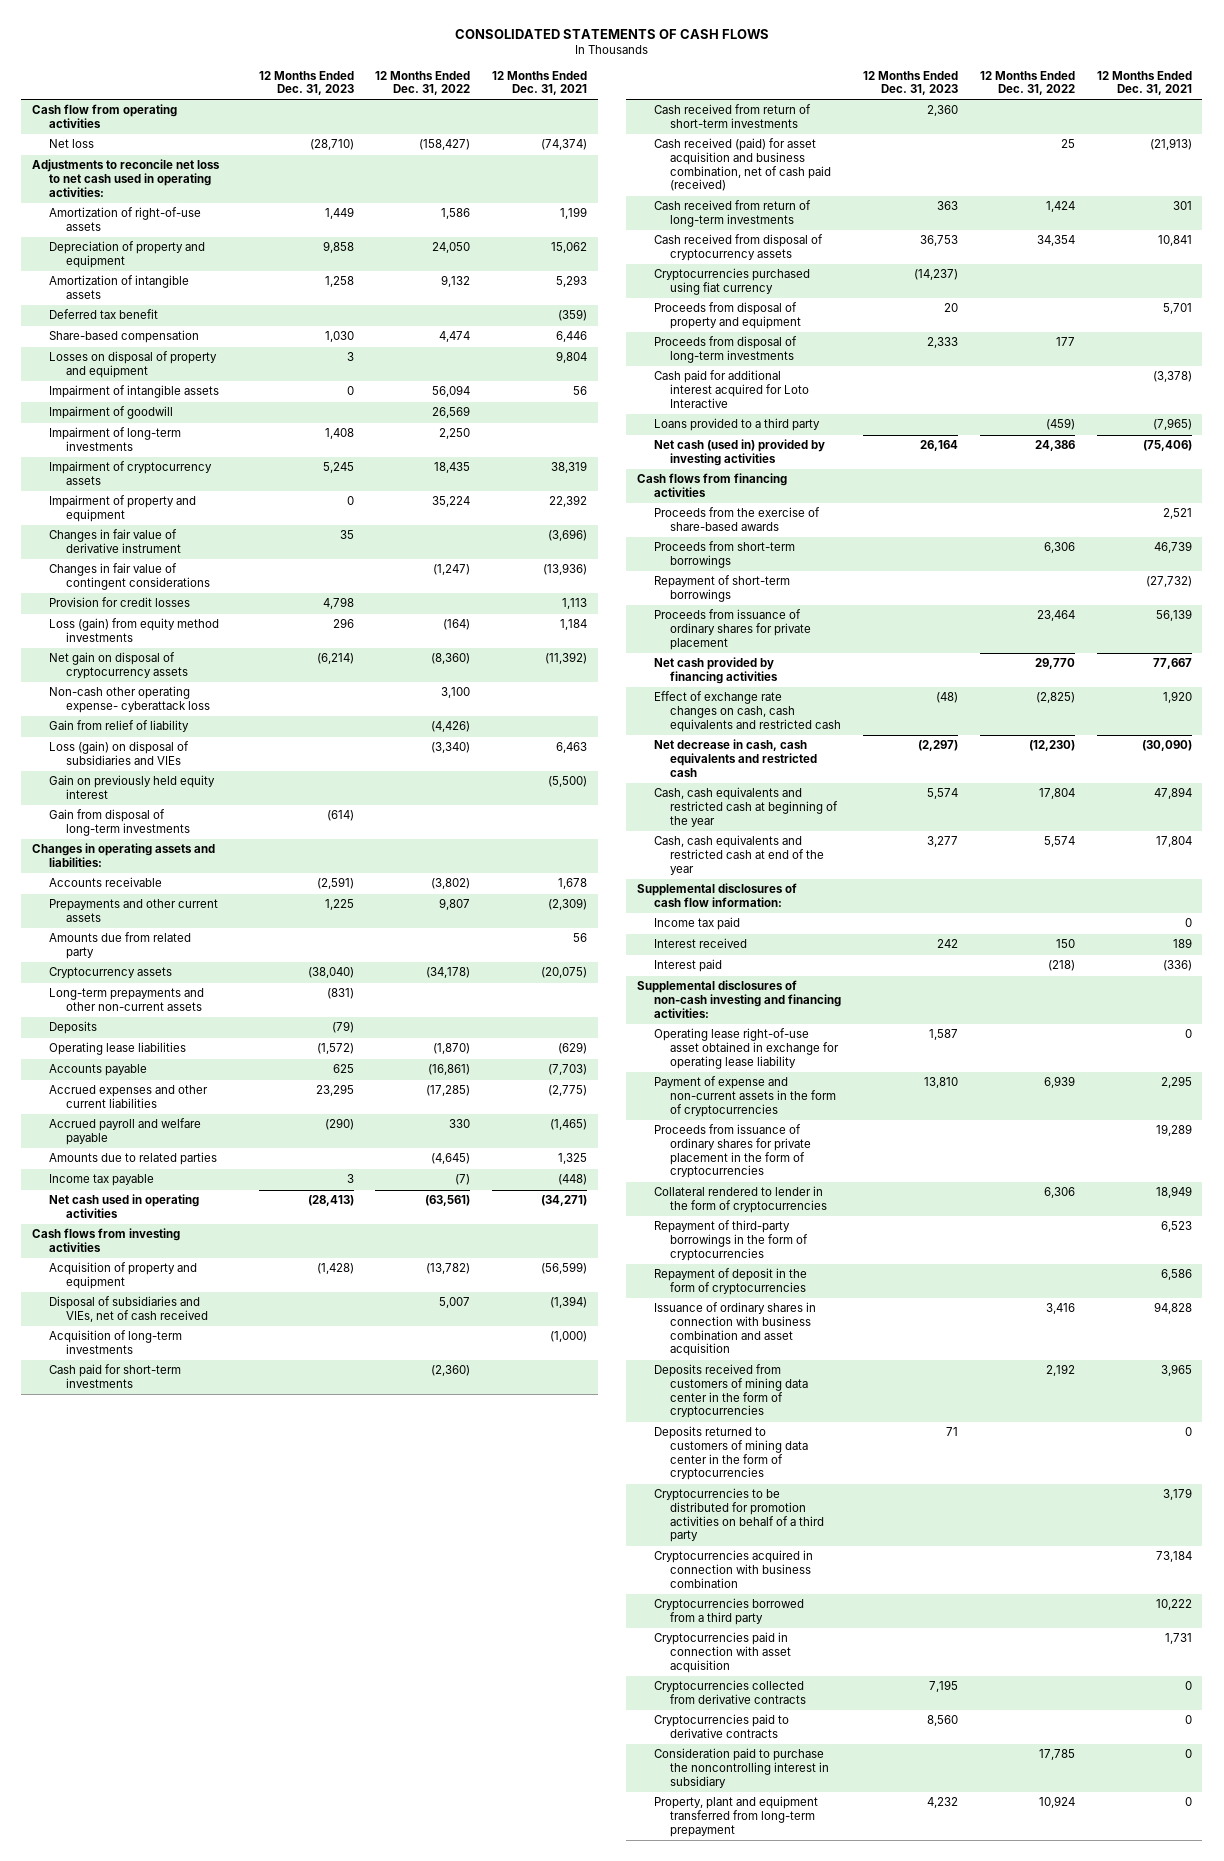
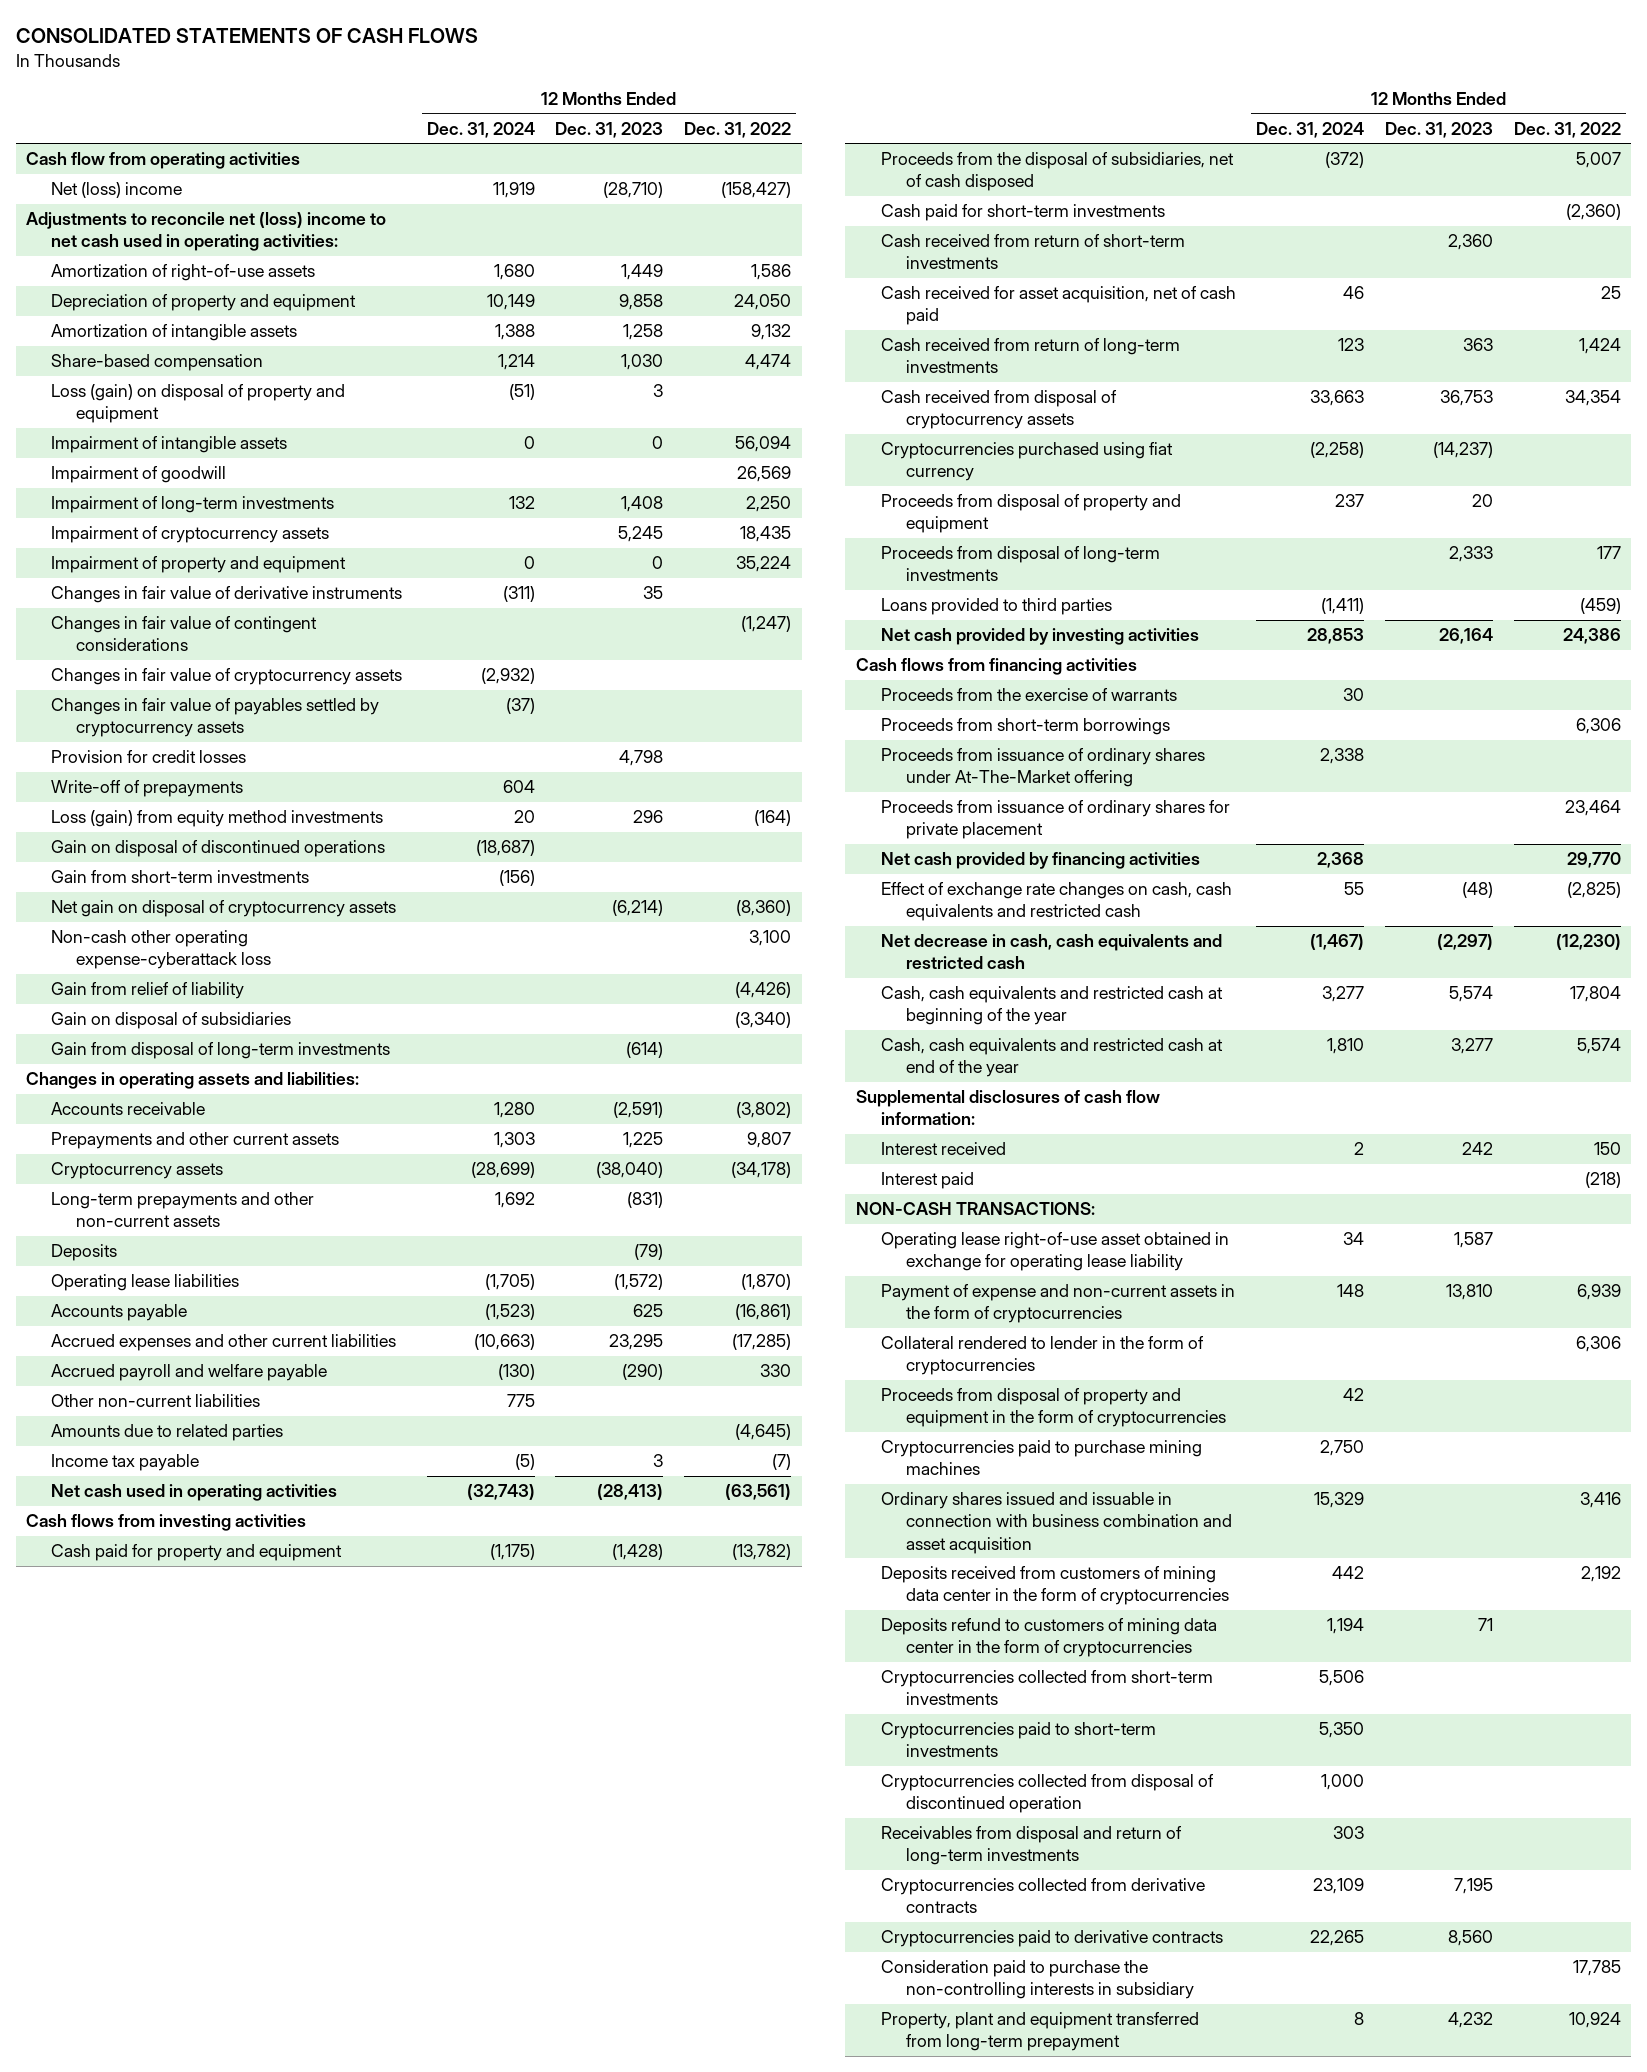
- | 12 Months Ended Dec. 31, 2023 | 12 Months Ended Dec. 31, 2022 | 12 Months Ended Dec. 31, 2021
+ | 12 Months Ended Dec. 31, 2024 | 12 Months Ended Dec. 31, 2023 | 12 Months Ended Dec. 31, 2022
- Net loss | (28,710) | (158,427) | (74,374)
- Adjustments to reconcile net loss to net cash used in operating activities:
+ Net (loss) income | 11,919 | (28,710) | (158,427)
+ Adjustments to reconcile net (loss) income to net cash used in operating activities:
- Deferred tax benefit | | | (359)
- Losses on disposal of property and equipment | 3 | | 9,804
+ Loss (gain) on disposal of property and equipment | (51) | 3 |
- Changes in fair value of derivative instrument | 35 | | (3,696)
+ Changes in fair value of derivative instruments | (311) | 35 |
+ Changes in fair value of cryptocurrency assets | (2,932) | |
+ Changes in fair value of payables settled by cryptocurrency assets | (37) | |
+ Write-off of prepayments | 604 | |
+ Gain on disposal of discontinued operations | (18,687) | |
+ Gain from short-term investments | (156) | |
- Non-cash other operating expense- cyberattack loss | | 3,100 |
+ Non-cash other operating expense-cyberattack loss | | | 3,100
- Loss (gain) on disposal of subsidiaries and VIEs | | (3,340) | 6,463
- Gain on previously held equity interest | | | (5,500)
+ Gain on disposal of subsidiaries | | | (3,340)
- Amounts due from related party | | | 56
+ Other non-current liabilities | 775 | |
- Acquisition of property and equipment | (1,428) | (13,782) | (56,599)
- Disposal of subsidiaries and VIEs, net of cash received | | 5,007 | (1,394)
- Acquisition of long-term investments | | | (1,000)
+ Cash paid for property and equipment | (1,175) | (1,428) | (13,782)
+ Proceeds from the disposal of subsidiaries, net of cash disposed | (372) | | 5,007
- Cash received (paid) for asset acquisition and business combination, net of cash paid (received) | | 25 | (21,913)
+ Cash received for asset acquisition, net of cash paid | 46 | | 25
- Cash paid for additional interest acquired for Loto Interactive | | | (3,378)
- Loans provided to a third party | | (459) | (7,965)
- Net cash (used in) provided by investing activities | 26,164 | 24,386 | (75,406)
+ Loans provided to third parties | (1,411) | | (459)
+ Net cash provided by investing activities | 28,853 | 26,164 | 24,386
- Proceeds from the exercise of share-based awards | | | 2,521
+ Proceeds from the exercise of warrants | 30 | |
- Repayment of short-term borrowings | | | (27,732)
+ Proceeds from issuance of ordinary shares under At-The-Market offering | 2,338 | |
- Income tax paid | | | 0
- Supplemental disclosures of non-cash investing and financing activities:
+ NON-CASH TRANSACTIONS:
- Proceeds from issuance of ordinary shares for private placement in the form of cryptocurrencies | | | 19,289
- Repayment of third-party borrowings in the form of cryptocurrencies | | | 6,523
- Repayment of deposit in the form of cryptocurrencies | | | 6,586
- Issuance of ordinary shares in connection with business combination and asset acquisition | | 3,416 | 94,828
+ Proceeds from disposal of property and equipment in the form of cryptocurrencies | 42 | |
+ Cryptocurrencies paid to purchase mining machines | 2,750 | |
+ Ordinary shares issued and issuable in connection with business combination and asset acquisition | 15,329 | | 3,416
- Deposits returned to customers of mining data center in the form of cryptocurrencies | 71 | | 0
- Cryptocurrencies to be distributed for promotion activities on behalf of a third party | | | 3,179
- Cryptocurrencies acquired in connection with business combination | | | 73,184
- Cryptocurrencies borrowed from a third party | | | 10,222
- Cryptocurrencies paid in connection with asset acquisition | | | 1,731
+ Deposits refund to customers of mining data center in the form of cryptocurrencies | 1,194 | 71 |
+ Cryptocurrencies collected from short-term investments | 5,506 | |
+ Cryptocurrencies paid to short-term investments | 5,350 | |
+ Cryptocurrencies collected from disposal of discontinued operation | 1,000 | |
+ Receivables from disposal and return of long-term investments | 303 | |
- Consideration paid to purchase the noncontrolling interest in subsidiary | | 17,785 | 0
+ Consideration paid to purchase the non-controlling interests in subsidiary | | | 17,785

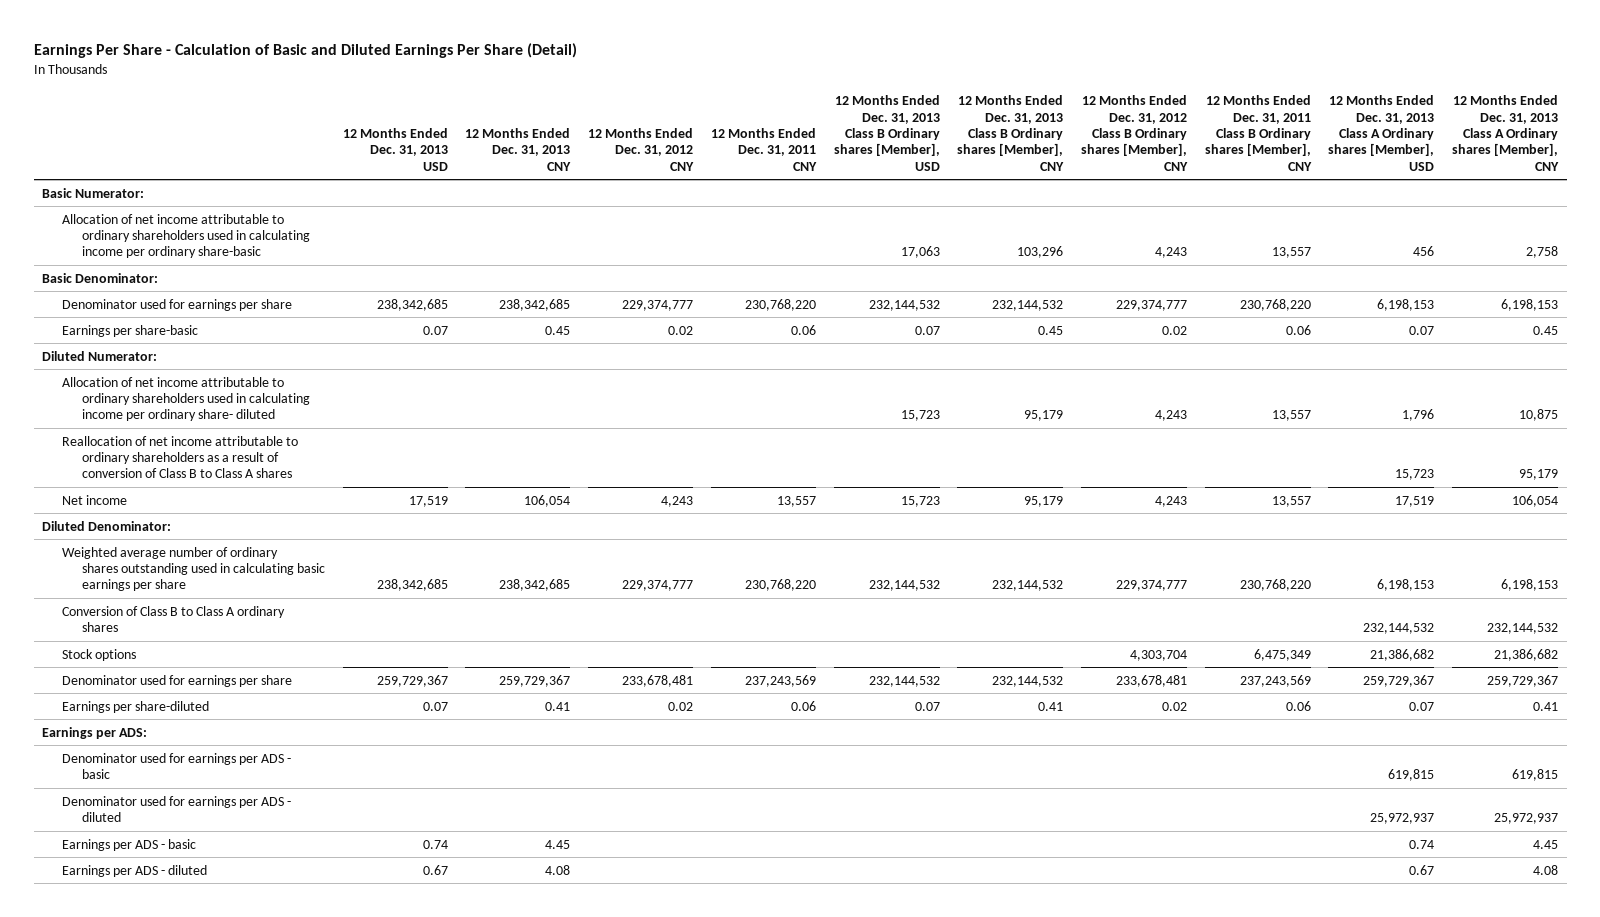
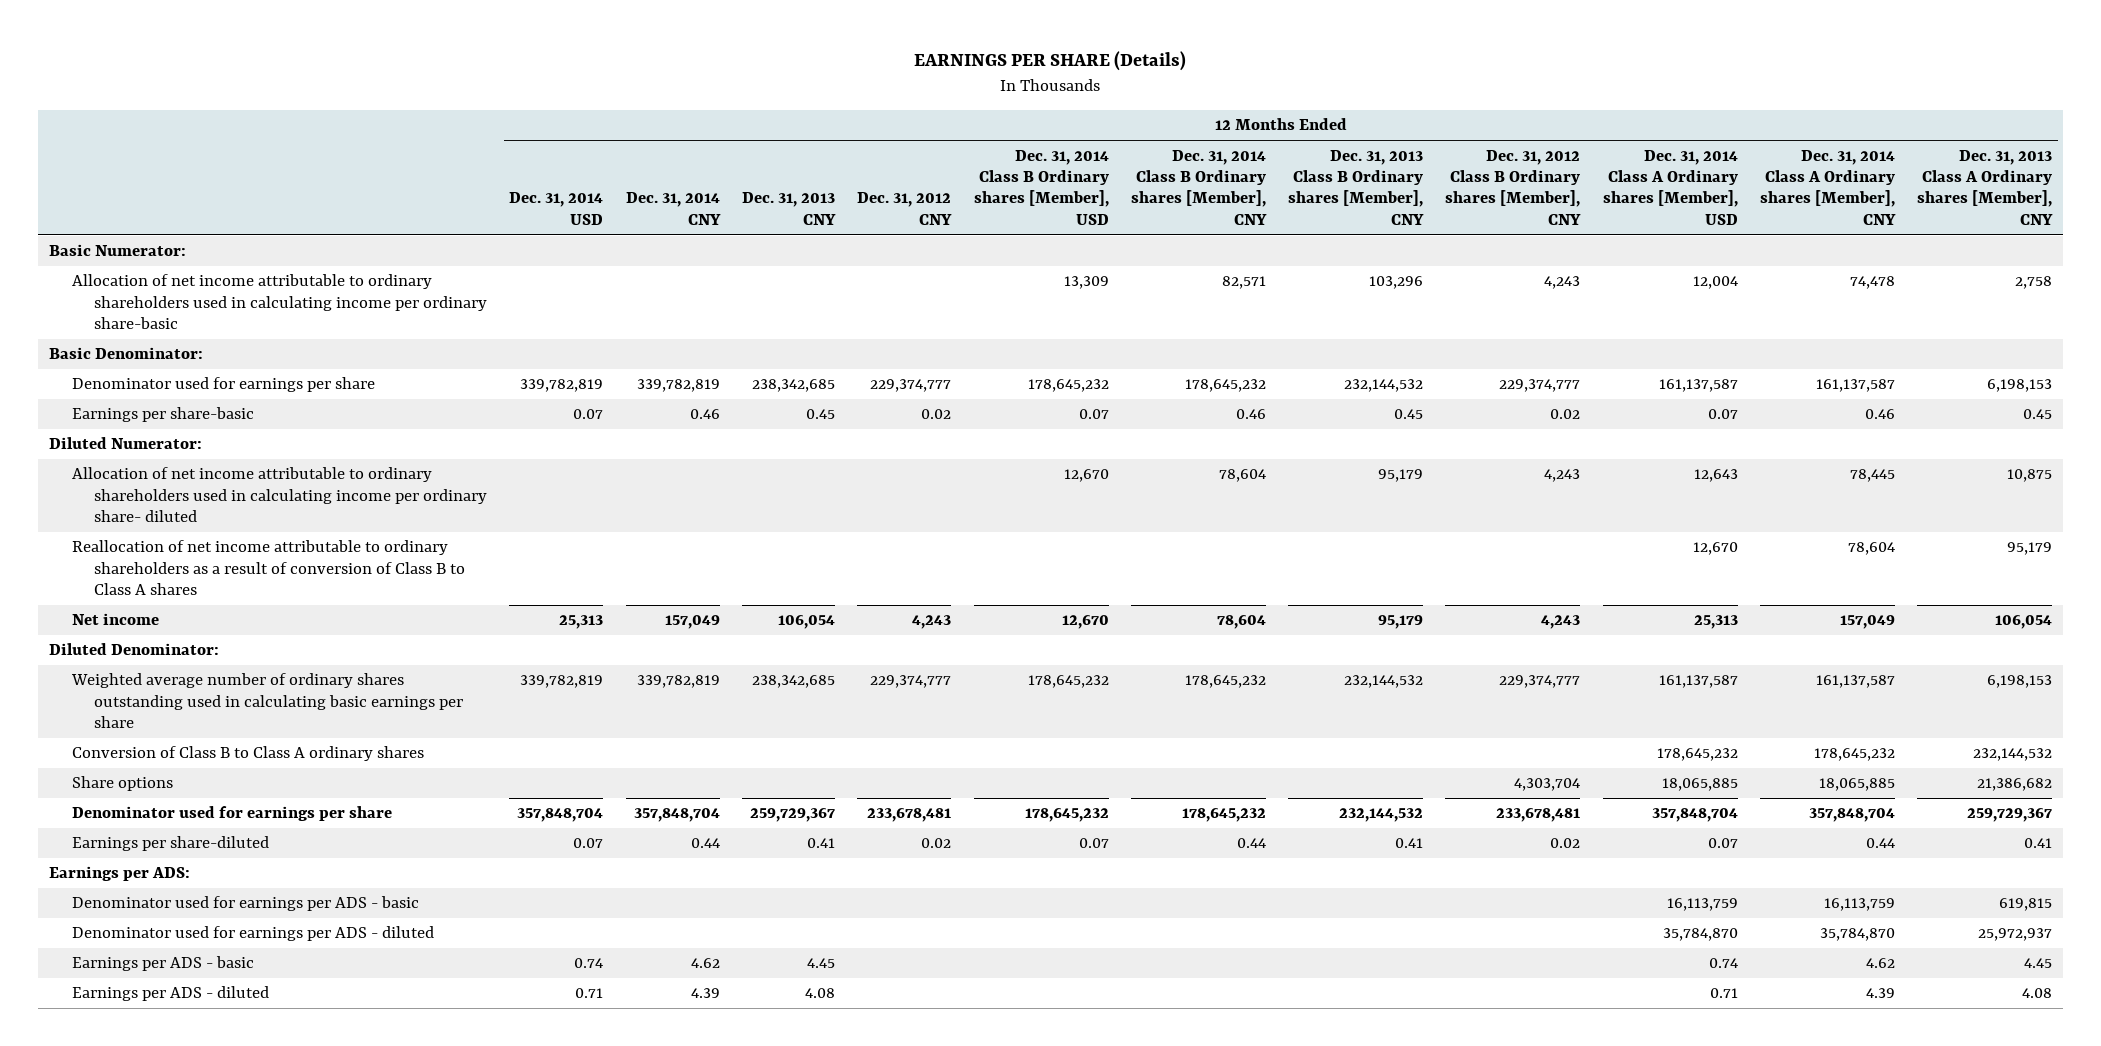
- Earnings Per Share - Calculation of Basic and Diluted Earnings Per Share (Detail)
+ EARNINGS PER SHARE (Details)
- | 12 Months Ended Dec. 31, 2013 USD | 12 Months Ended Dec. 31, 2013 CNY | 12 Months Ended Dec. 31, 2012 CNY | 12 Months Ended Dec. 31, 2011 CNY | 12 Months Ended Dec. 31, 2013 Class B Ordinary shares [Member], USD | 12 Months Ended Dec. 31, 2013 Class B Ordinary shares [Member], CNY | 12 Months Ended Dec. 31, 2012 Class B Ordinary shares [Member], CNY | 12 Months Ended Dec. 31, 2011 Class B Ordinary shares [Member], CNY | 12 Months Ended Dec. 31, 2013 Class A Ordinary shares [Member], USD | 12 Months Ended Dec. 31, 2013 Class A Ordinary shares [Member], CNY
+ | 12 Months Ended Dec. 31, 2014 USD | 12 Months Ended Dec. 31, 2014 CNY | 12 Months Ended Dec. 31, 2013 CNY | 12 Months Ended Dec. 31, 2012 CNY | 12 Months Ended Dec. 31, 2014 Class B Ordinary shares [Member], USD | 12 Months Ended Dec. 31, 2014 Class B Ordinary shares [Member], CNY | 12 Months Ended Dec. 31, 2013 Class B Ordinary shares [Member], CNY | 12 Months Ended Dec. 31, 2012 Class B Ordinary shares [Member], CNY | 12 Months Ended Dec. 31, 2014 Class A Ordinary shares [Member], USD | 12 Months Ended Dec. 31, 2014 Class A Ordinary shares [Member], CNY | 12 Months Ended Dec. 31, 2013 Class A Ordinary shares [Member], CNY
- Stock options | | | | | | | 4,303,704 | 6,475,349 | 21,386,682 | 21,386,682
+ Share options | | | | | | | | 4,303,704 | 18,065,885 | 18,065,885 | 21,386,682

